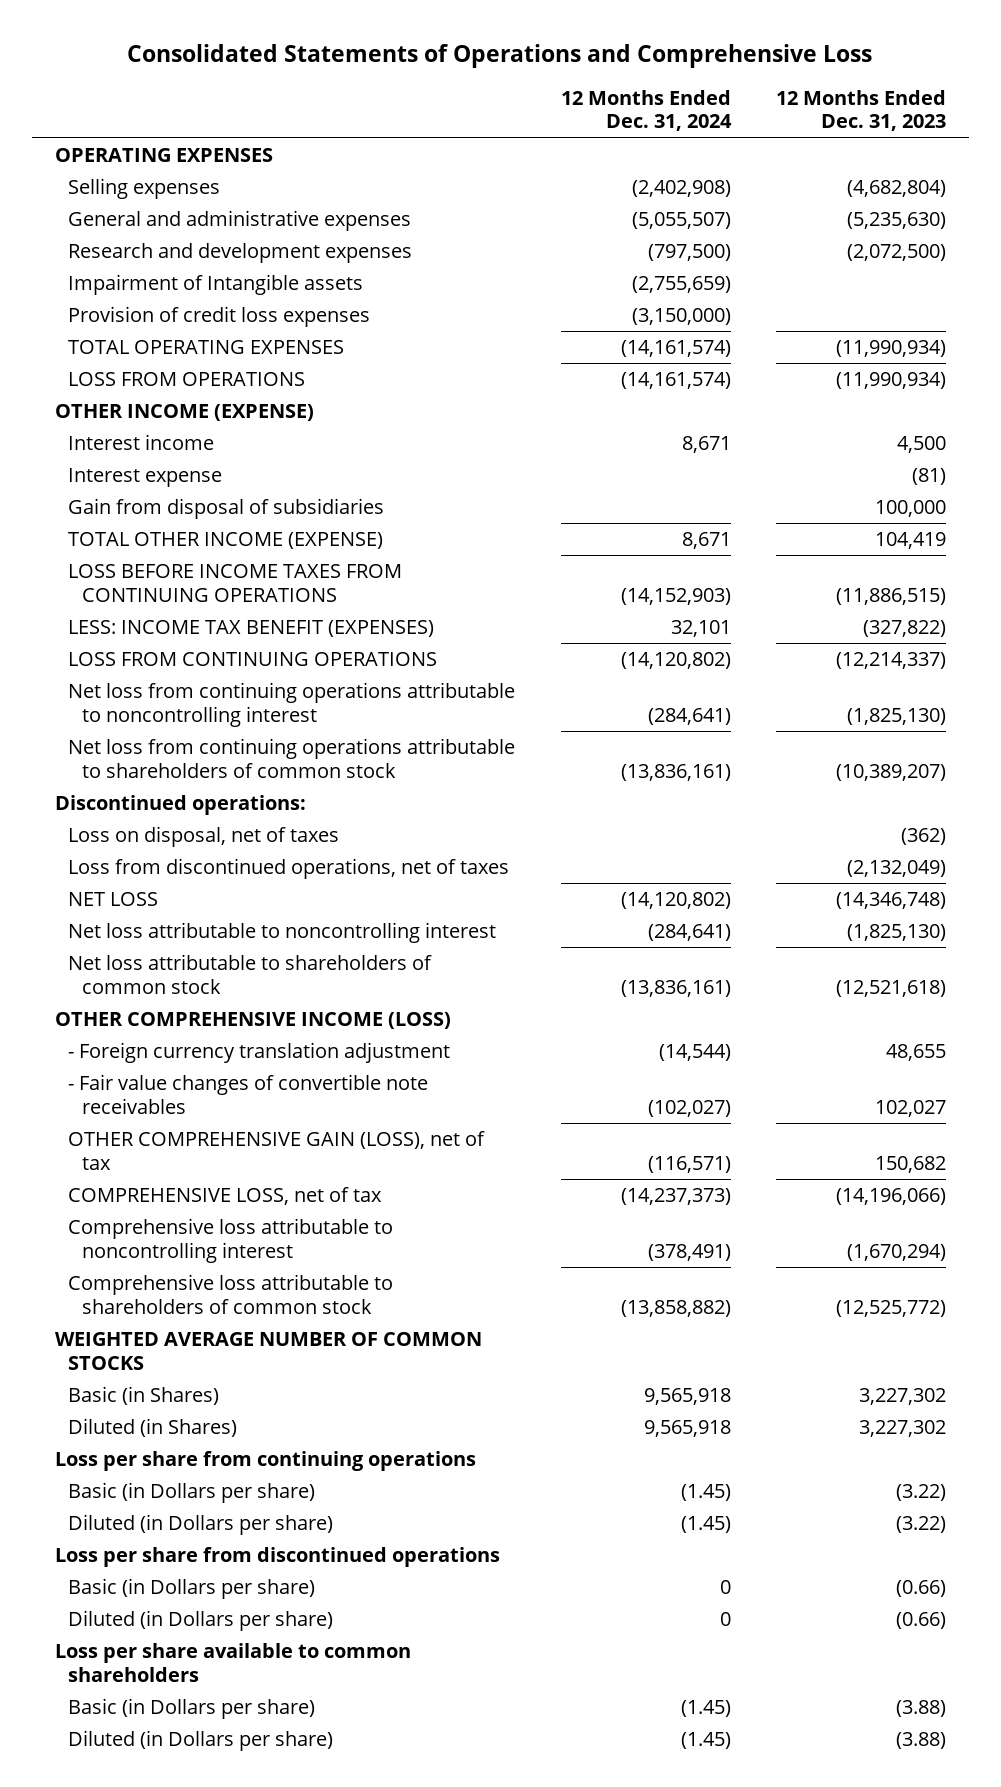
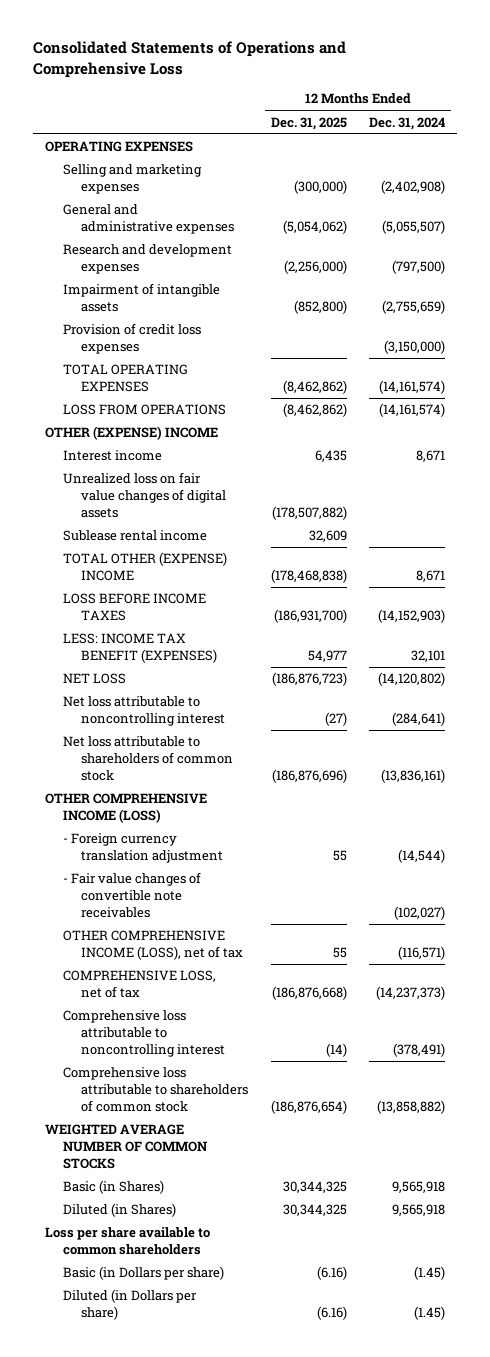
- | 12 Months Ended Dec. 31, 2024 | 12 Months Ended Dec. 31, 2023
+ | 12 Months Ended Dec. 31, 2025 | 12 Months Ended Dec. 31, 2024
- Selling expenses | (2,402,908) | (4,682,804)
+ Selling and marketing expenses | (300,000) | (2,402,908)
- Impairment of Intangible assets | (2,755,659) |
+ Impairment of intangible assets | (852,800) | (2,755,659)
- OTHER INCOME (EXPENSE)
+ OTHER (EXPENSE) INCOME
- Interest expense | | (81)
- Gain from disposal of subsidiaries | | 100,000
- TOTAL OTHER INCOME (EXPENSE) | 8,671 | 104,419
- LOSS BEFORE INCOME TAXES FROM CONTINUING OPERATIONS | (14,152,903) | (11,886,515)
+ Unrealized loss on fair value changes of digital assets | (178,507,882) |
+ Sublease rental income | 32,609 |
+ TOTAL OTHER (EXPENSE) INCOME | (178,468,838) | 8,671
+ LOSS BEFORE INCOME TAXES | (186,931,700) | (14,152,903)
- LOSS FROM CONTINUING OPERATIONS | (14,120,802) | (12,214,337)
- Net loss from continuing operations attributable to noncontrolling interest | (284,641) | (1,825,130)
- Net loss from continuing operations attributable to shareholders of common stock | (13,836,161) | (10,389,207)
- Discontinued operations:
- Loss on disposal, net of taxes | | (362)
- Loss from discontinued operations, net of taxes | | (2,132,049)
- OTHER COMPREHENSIVE GAIN (LOSS), net of tax | (116,571) | 150,682
+ OTHER COMPREHENSIVE INCOME (LOSS), net of tax | 55 | (116,571)
- Loss per share from continuing operations
- Basic (in Dollars per share) | (1.45) | (3.22)
- Diluted (in Dollars per share) | (1.45) | (3.22)
- Loss per share from discontinued operations
- Basic (in Dollars per share) | 0 | (0.66)
- Diluted (in Dollars per share) | 0 | (0.66)

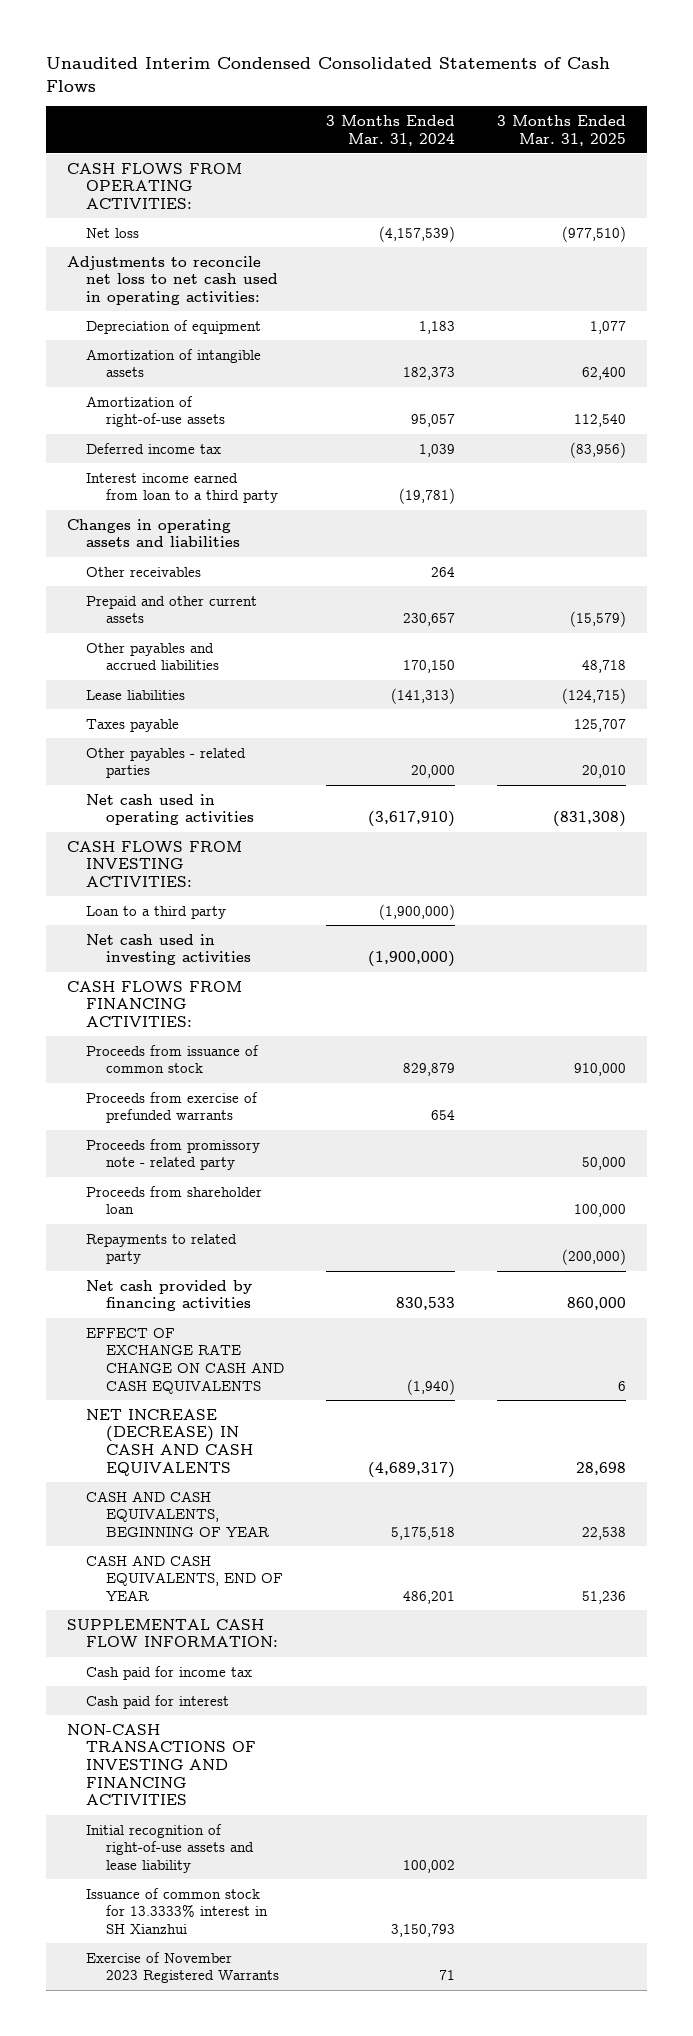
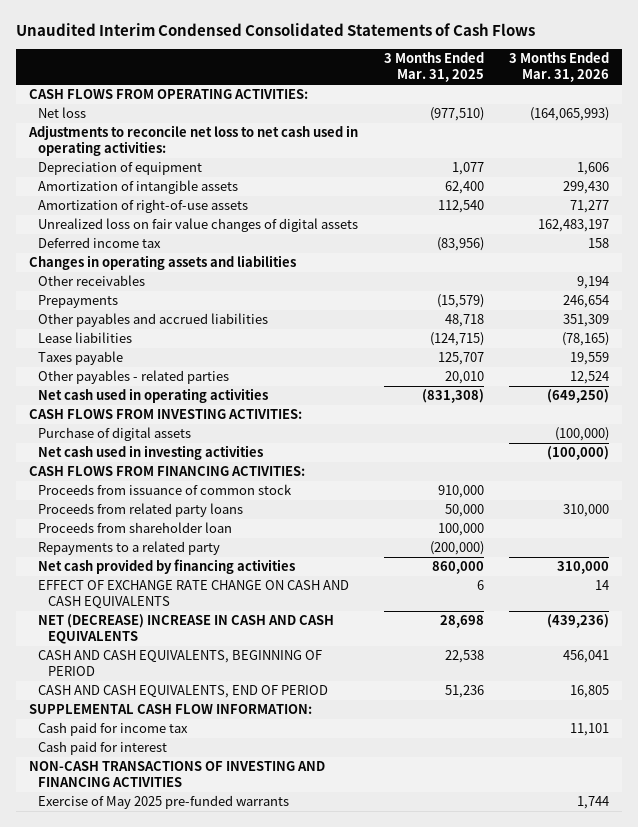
- | 3 Months Ended Mar. 31, 2024 | 3 Months Ended Mar. 31, 2025
+ | 3 Months Ended Mar. 31, 2025 | 3 Months Ended Mar. 31, 2026
+ Unrealized loss on fair value changes of digital assets | | 162,483,197
- Interest income earned from loan to a third party | (19,781) |
- Prepaid and other current assets | 230,657 | (15,579)
+ Prepayments | (15,579) | 246,654
- Loan to a third party | (1,900,000) |
+ Purchase of digital assets | | (100,000)
- Proceeds from exercise of prefunded warrants | 654 |
- Proceeds from promissory note - related party | | 50,000
+ Proceeds from related party loans | 50,000 | 310,000
- Repayments to related party | | (200,000)
+ Repayments to a related party | (200,000) |
- NET INCREASE (DECREASE) IN CASH AND CASH EQUIVALENTS | (4,689,317) | 28,698
- CASH AND CASH EQUIVALENTS, BEGINNING OF YEAR | 5,175,518 | 22,538
- CASH AND CASH EQUIVALENTS, END OF YEAR | 486,201 | 51,236
+ NET (DECREASE) INCREASE IN CASH AND CASH EQUIVALENTS | 28,698 | (439,236)
+ CASH AND CASH EQUIVALENTS, BEGINNING OF PERIOD | 22,538 | 456,041
+ CASH AND CASH EQUIVALENTS, END OF PERIOD | 51,236 | 16,805
- Initial recognition of right-of-use assets and lease liability | 100,002 |
- Issuance of common stock for 13.3333% interest in SH Xianzhui | 3,150,793 |
- Exercise of November 2023 Registered Warrants | 71 |
+ Exercise of May 2025 pre-funded warrants | | 1,744

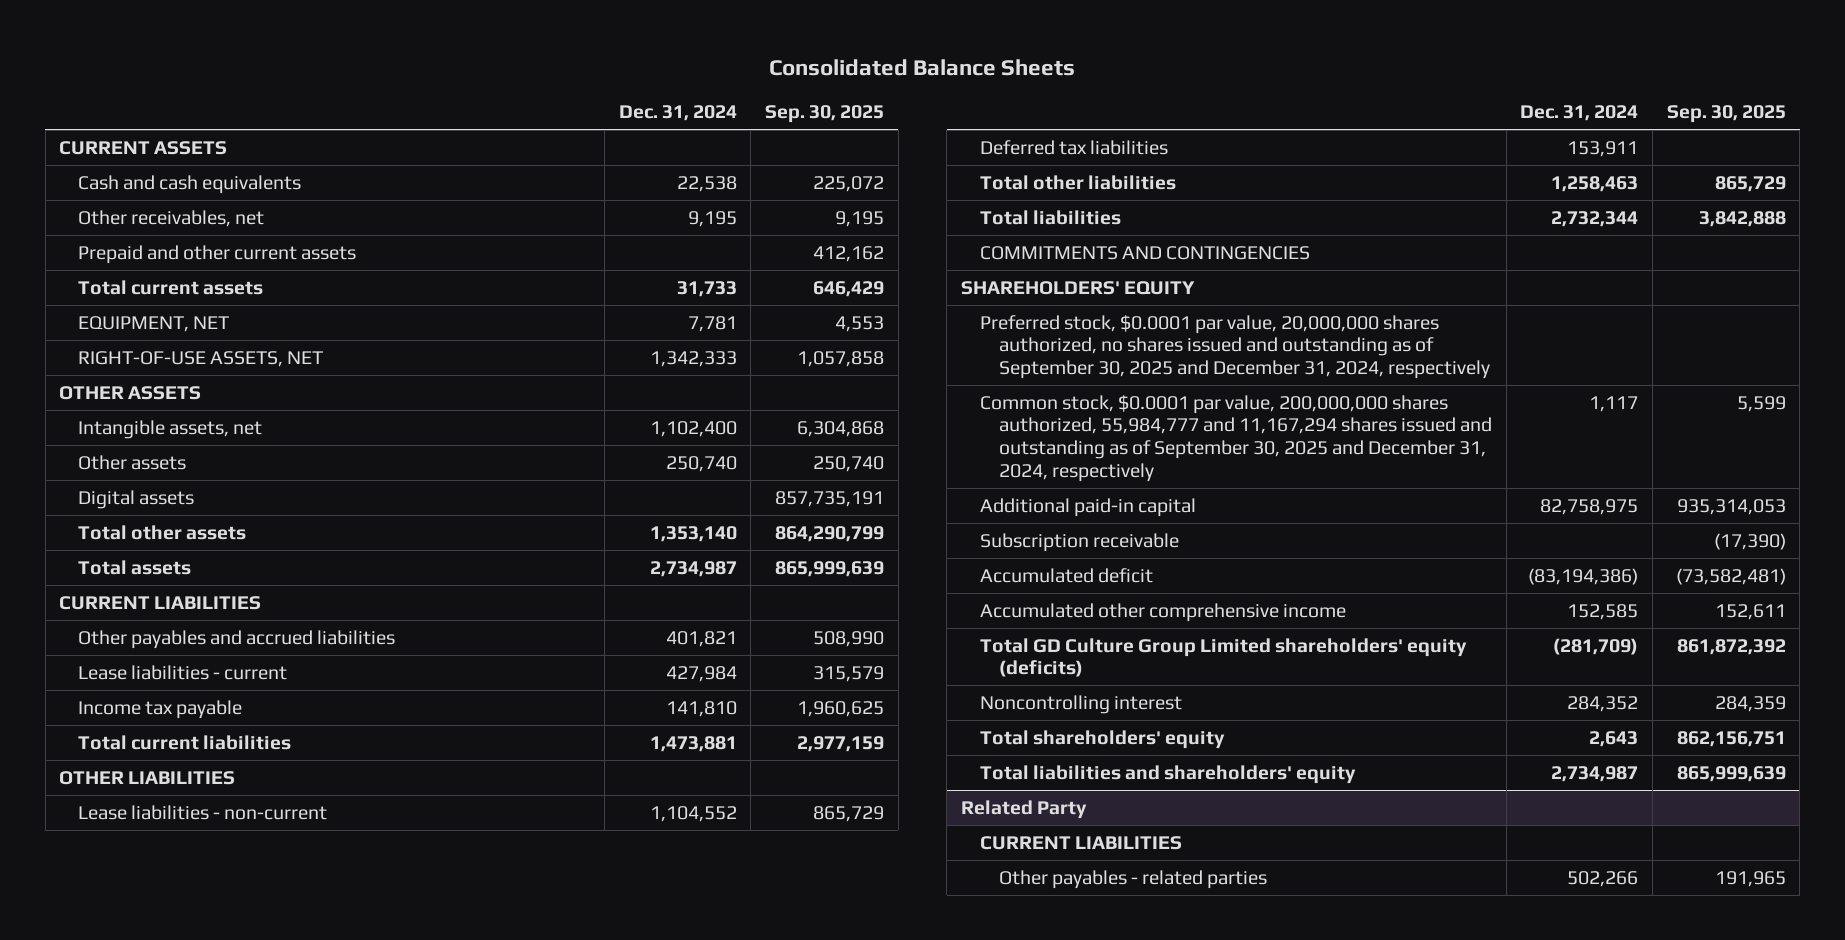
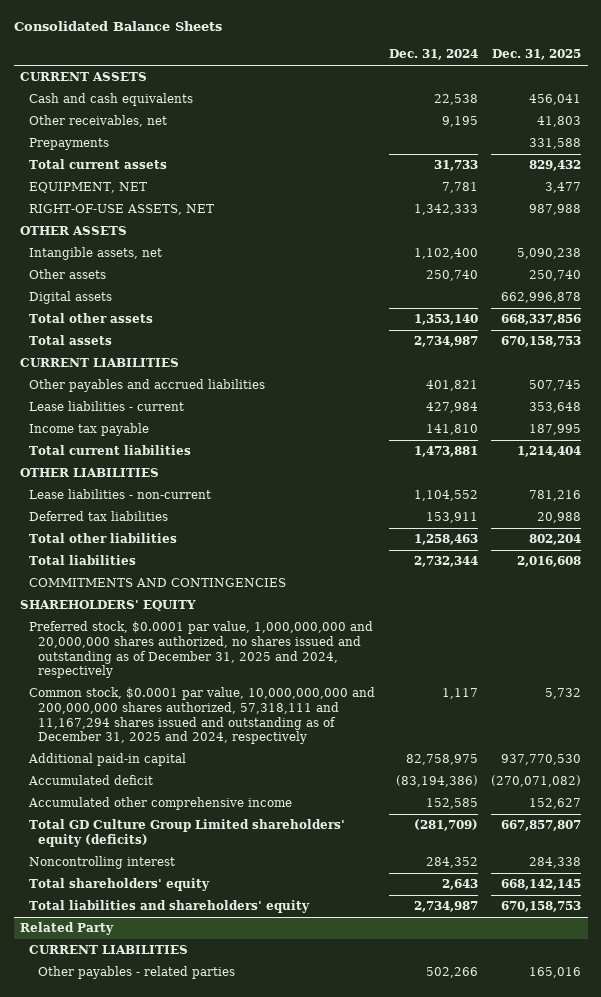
- | Dec. 31, 2024 | Sep. 30, 2025
+ | Dec. 31, 2024 | Dec. 31, 2025
- Prepaid and other current assets | | 412,162
+ Prepayments | | 331,588
- Preferred stock, $0.0001 par value, 20,000,000 shares authorized, no shares issued and outstanding as of September 30, 2025 and December 31, 2024, respectively
- Common stock, $0.0001 par value, 200,000,000 shares authorized, 55,984,777 and 11,167,294 shares issued and outstanding as of September 30, 2025 and December 31, 2024, respectively | 1,117 | 5,599
+ Preferred stock, $0.0001 par value, 1,000,000,000 and 20,000,000 shares authorized, no shares issued and outstanding as of December 31, 2025 and 2024, respectively
+ Common stock, $0.0001 par value, 10,000,000,000 and 200,000,000 shares authorized, 57,318,111 and 11,167,294 shares issued and outstanding as of December 31, 2025 and 2024, respectively | 1,117 | 5,732
- Subscription receivable | | (17,390)

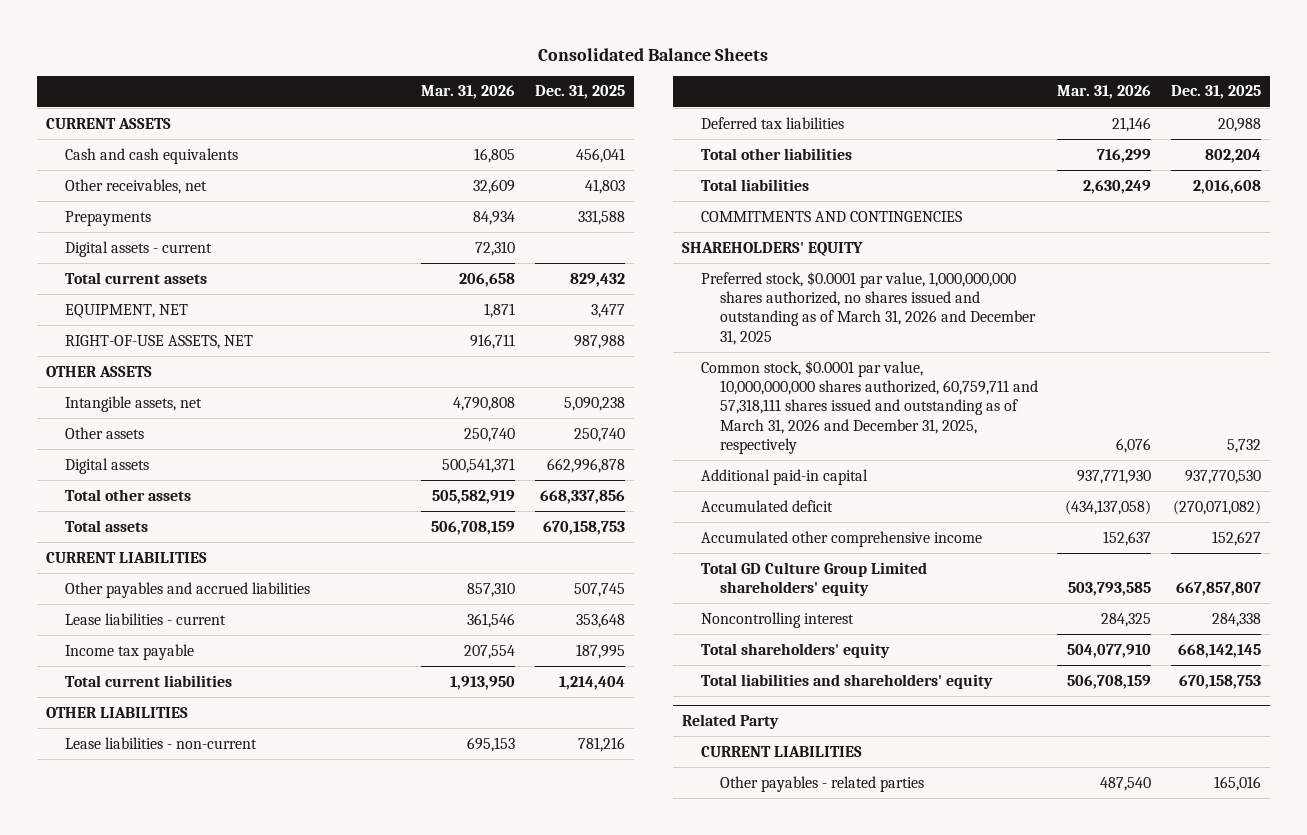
- | Dec. 31, 2024 | Dec. 31, 2025
+ | Mar. 31, 2026 | Dec. 31, 2025
+ Digital assets - current | 72,310 |
- Preferred stock, $0.0001 par value, 1,000,000,000 and 20,000,000 shares authorized, no shares issued and outstanding as of December 31, 2025 and 2024, respectively
- Common stock, $0.0001 par value, 10,000,000,000 and 200,000,000 shares authorized, 57,318,111 and 11,167,294 shares issued and outstanding as of December 31, 2025 and 2024, respectively | 1,117 | 5,732
+ Preferred stock, $0.0001 par value, 1,000,000,000 shares authorized, no shares issued and outstanding as of March 31, 2026 and December 31, 2025
+ Common stock, $0.0001 par value, 10,000,000,000 shares authorized, 60,759,711 and 57,318,111 shares issued and outstanding as of March 31, 2026 and December 31, 2025, respectively | 6,076 | 5,732
- Total GD Culture Group Limited shareholders' equity (deficits) | (281,709) | 667,857,807
+ Total GD Culture Group Limited shareholders' equity | 503,793,585 | 667,857,807

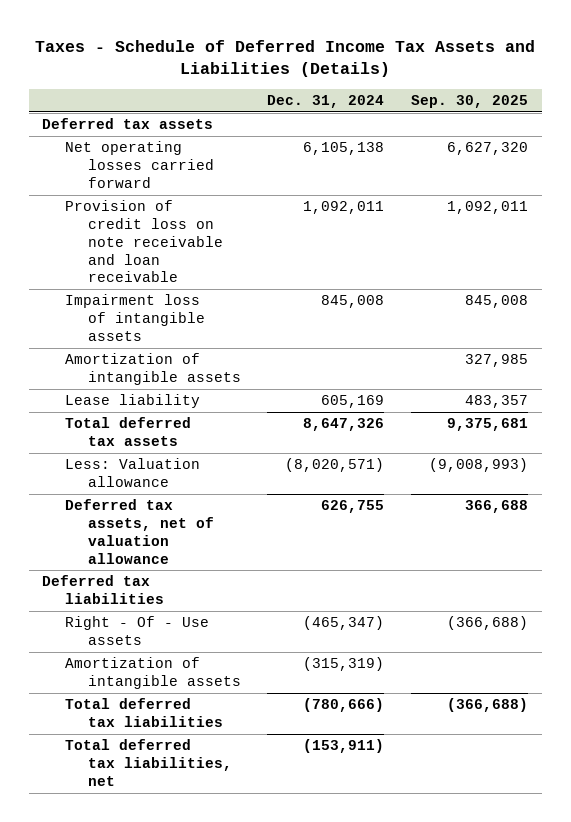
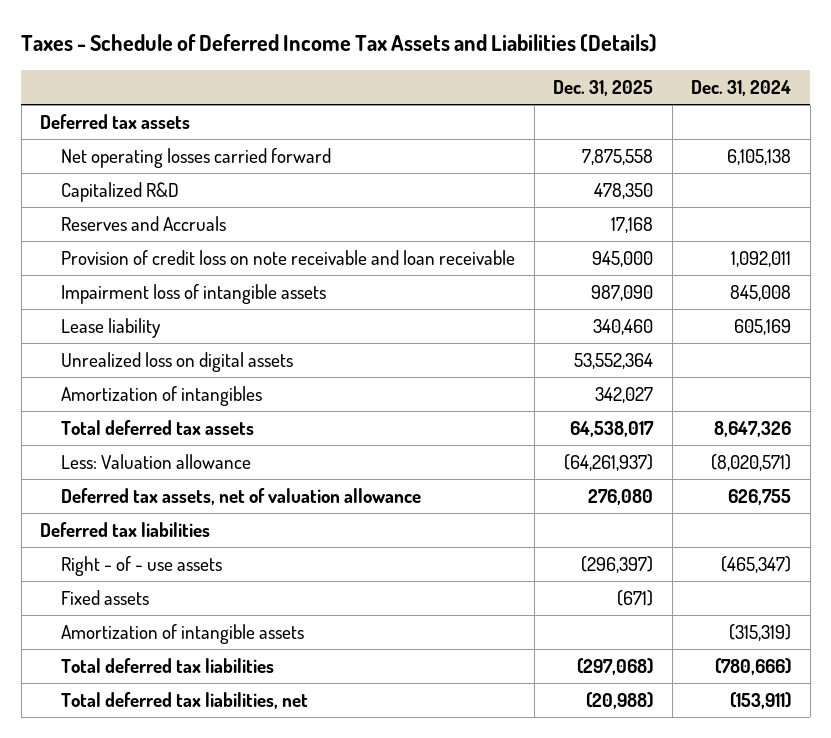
- | Dec. 31, 2024 | Sep. 30, 2025
+ | Dec. 31, 2025 | Dec. 31, 2024
+ Capitalized R&D | 478,350 |
+ Reserves and Accruals | 17,168 |
- Amortization of intangible assets | | 327,985
+ Unrealized loss on digital assets | 53,552,364 |
+ Amortization of intangibles | 342,027 |
- Right - Of - Use assets | (465,347) | (366,688)
+ Right - of - use assets | (296,397) | (465,347)
+ Fixed assets | (671) |

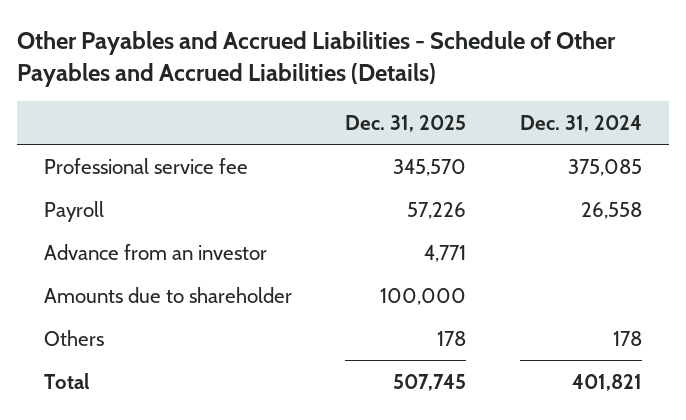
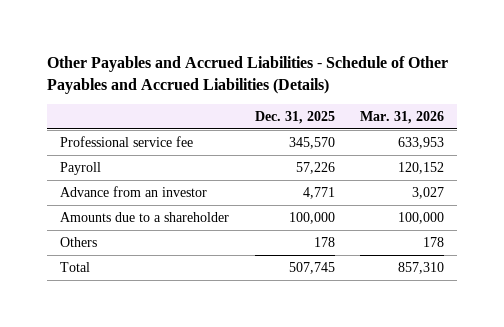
- | Dec. 31, 2025 | Dec. 31, 2024
+ | Dec. 31, 2025 | Mar. 31, 2026
- Amounts due to shareholder | 100,000 |
+ Amounts due to a shareholder | 100,000 | 100,000

